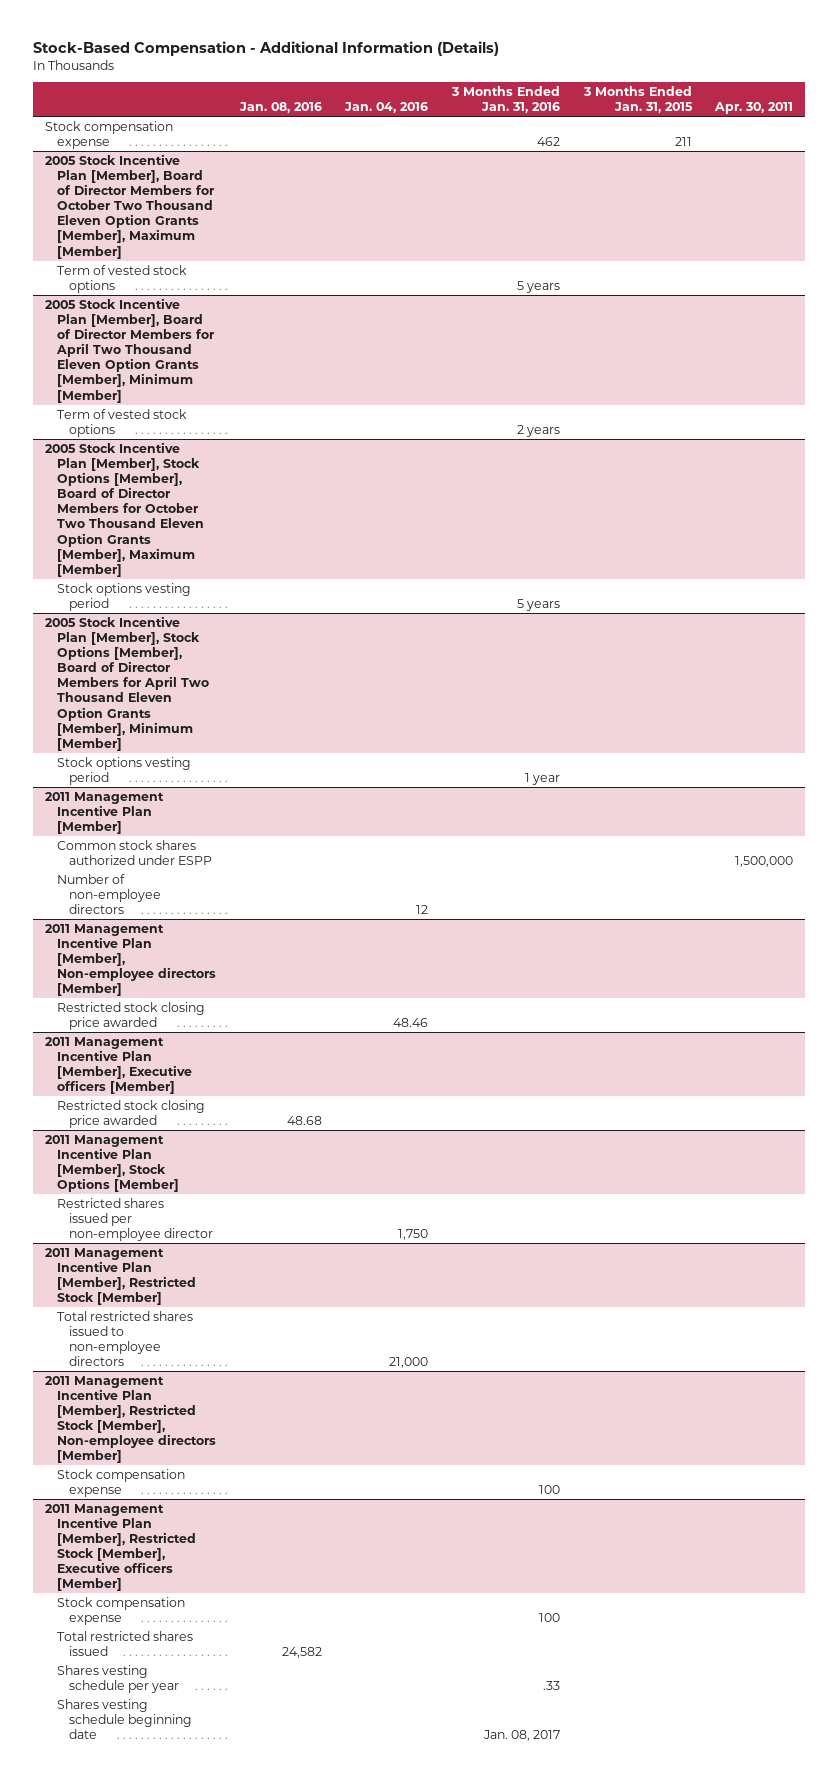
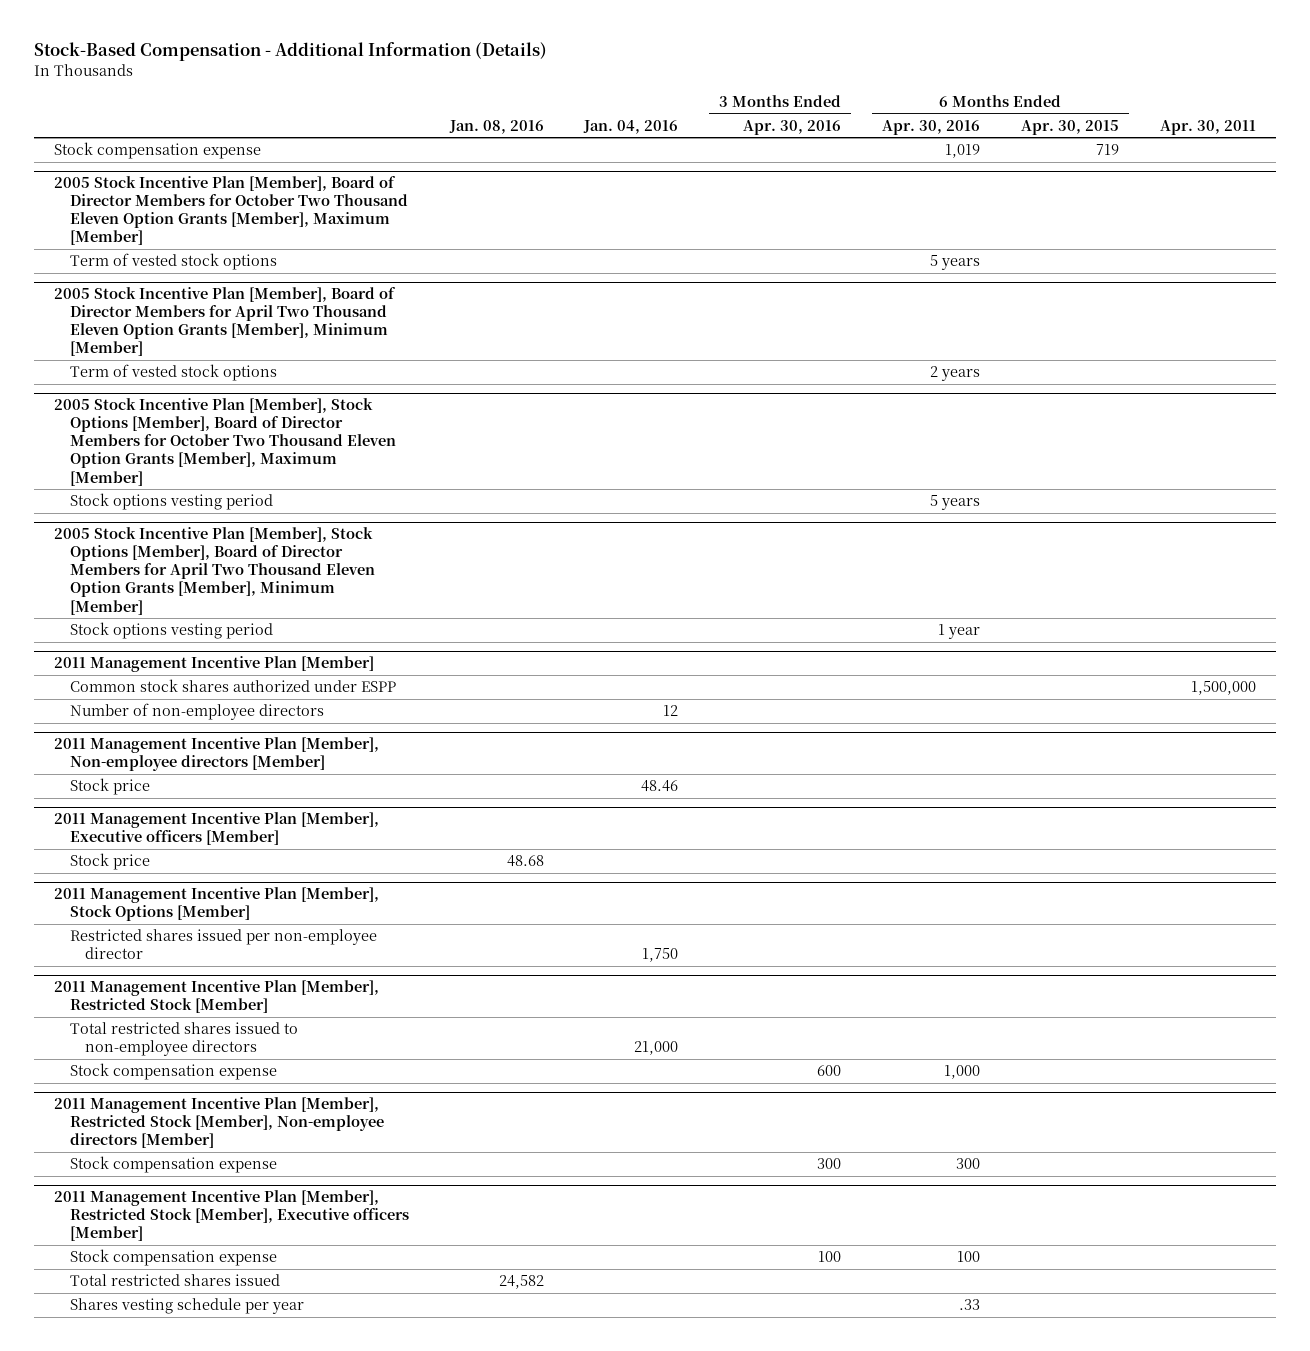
- | Jan. 08, 2016 | Jan. 04, 2016 | 3 Months Ended Jan. 31, 2016 | 3 Months Ended Jan. 31, 2015 | Apr. 30, 2011
+ | Jan. 08, 2016 | Jan. 04, 2016 | 3 Months Ended Apr. 30, 2016 | 6 Months Ended Apr. 30, 2016 | 6 Months Ended Apr. 30, 2015 | Apr. 30, 2011
@ 2011 Management Incentive Plan [Member], Non-employee directors [Member]
- Restricted stock closing price awarded | | 48.46 | | |
+ Stock price | | 48.46 | | | |
@ 2011 Management Incentive Plan [Member], Executive officers [Member]
- Restricted stock closing price awarded | 48.68 | | | |
+ Stock price | 48.68 | | | | |
@ 2011 Management Incentive Plan [Member], Restricted Stock [Member]
+ Stock compensation expense | | | 600 | 1,000 | |
@ 2011 Management Incentive Plan [Member], Restricted Stock [Member], Executive officers [Member]
- Shares vesting schedule beginning date | | | Jan. 08, 2017 | |

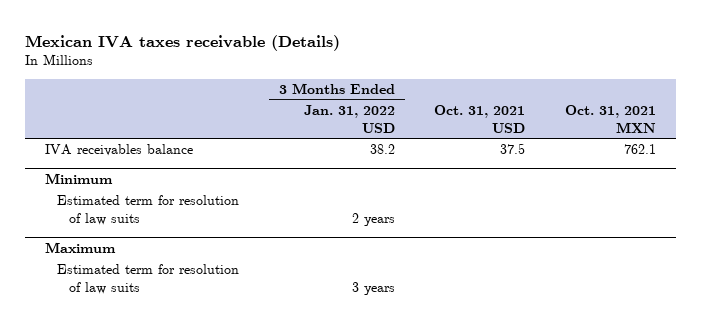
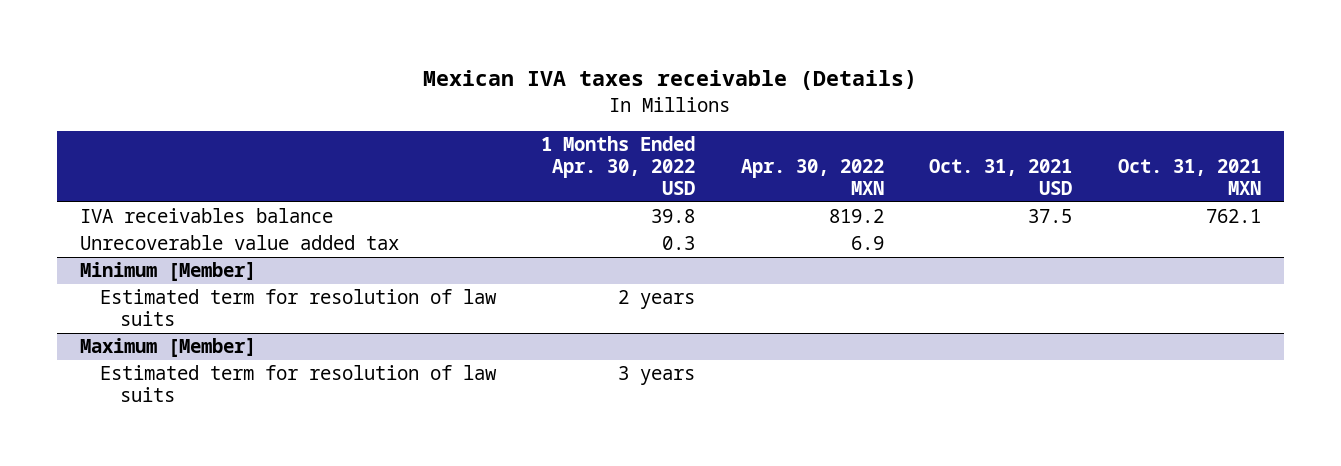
- | 3 Months Ended Jan. 31, 2022 USD | Oct. 31, 2021 USD | Oct. 31, 2021 MXN
+ | 1 Months Ended Apr. 30, 2022 USD | Apr. 30, 2022 MXN | Oct. 31, 2021 USD | Oct. 31, 2021 MXN
- Minimum
+ Unrecoverable value added tax | 0.3 | 6.9 | |
+ Minimum [Member]
- Maximum
+ Maximum [Member]

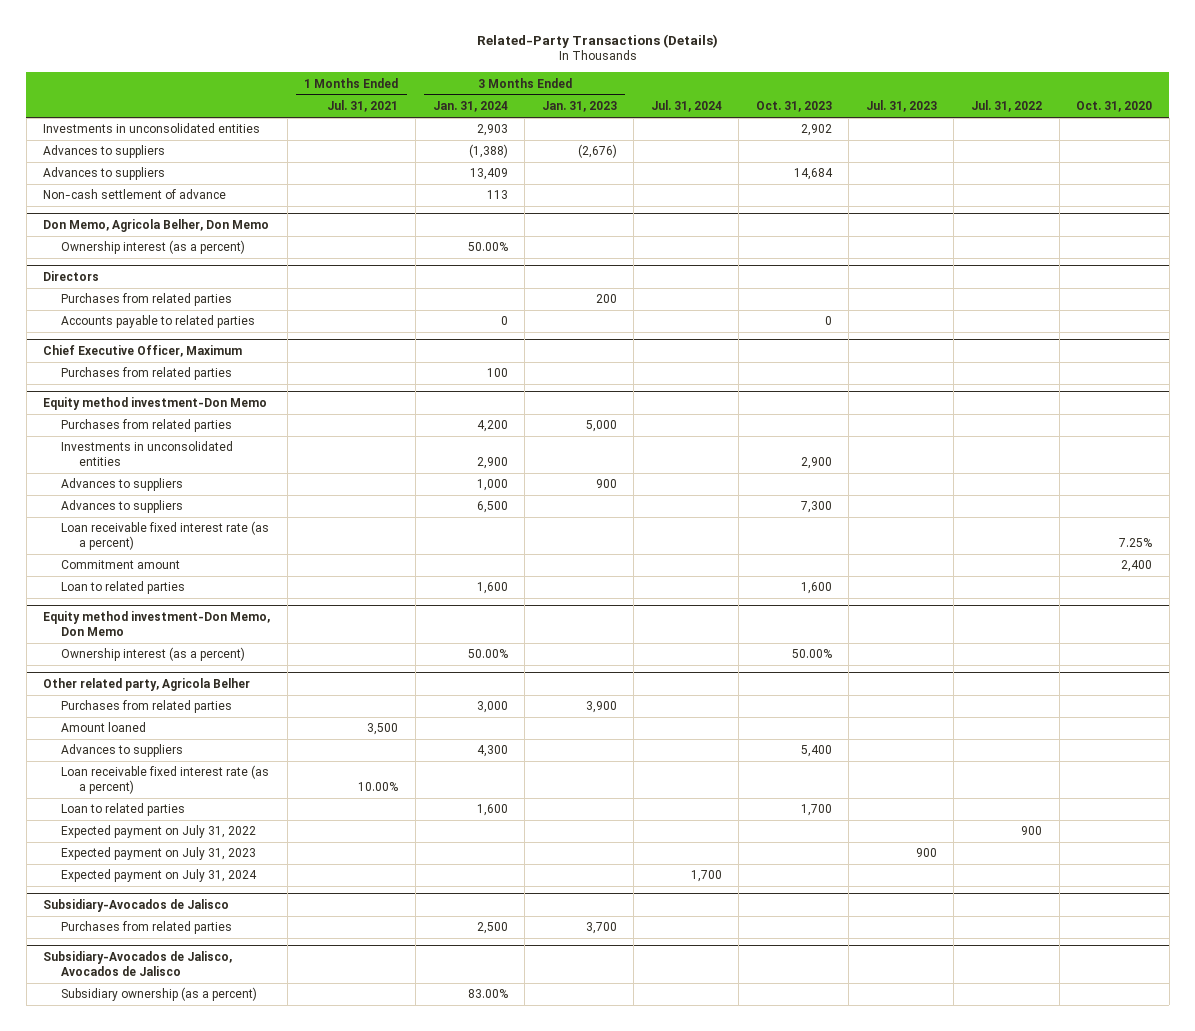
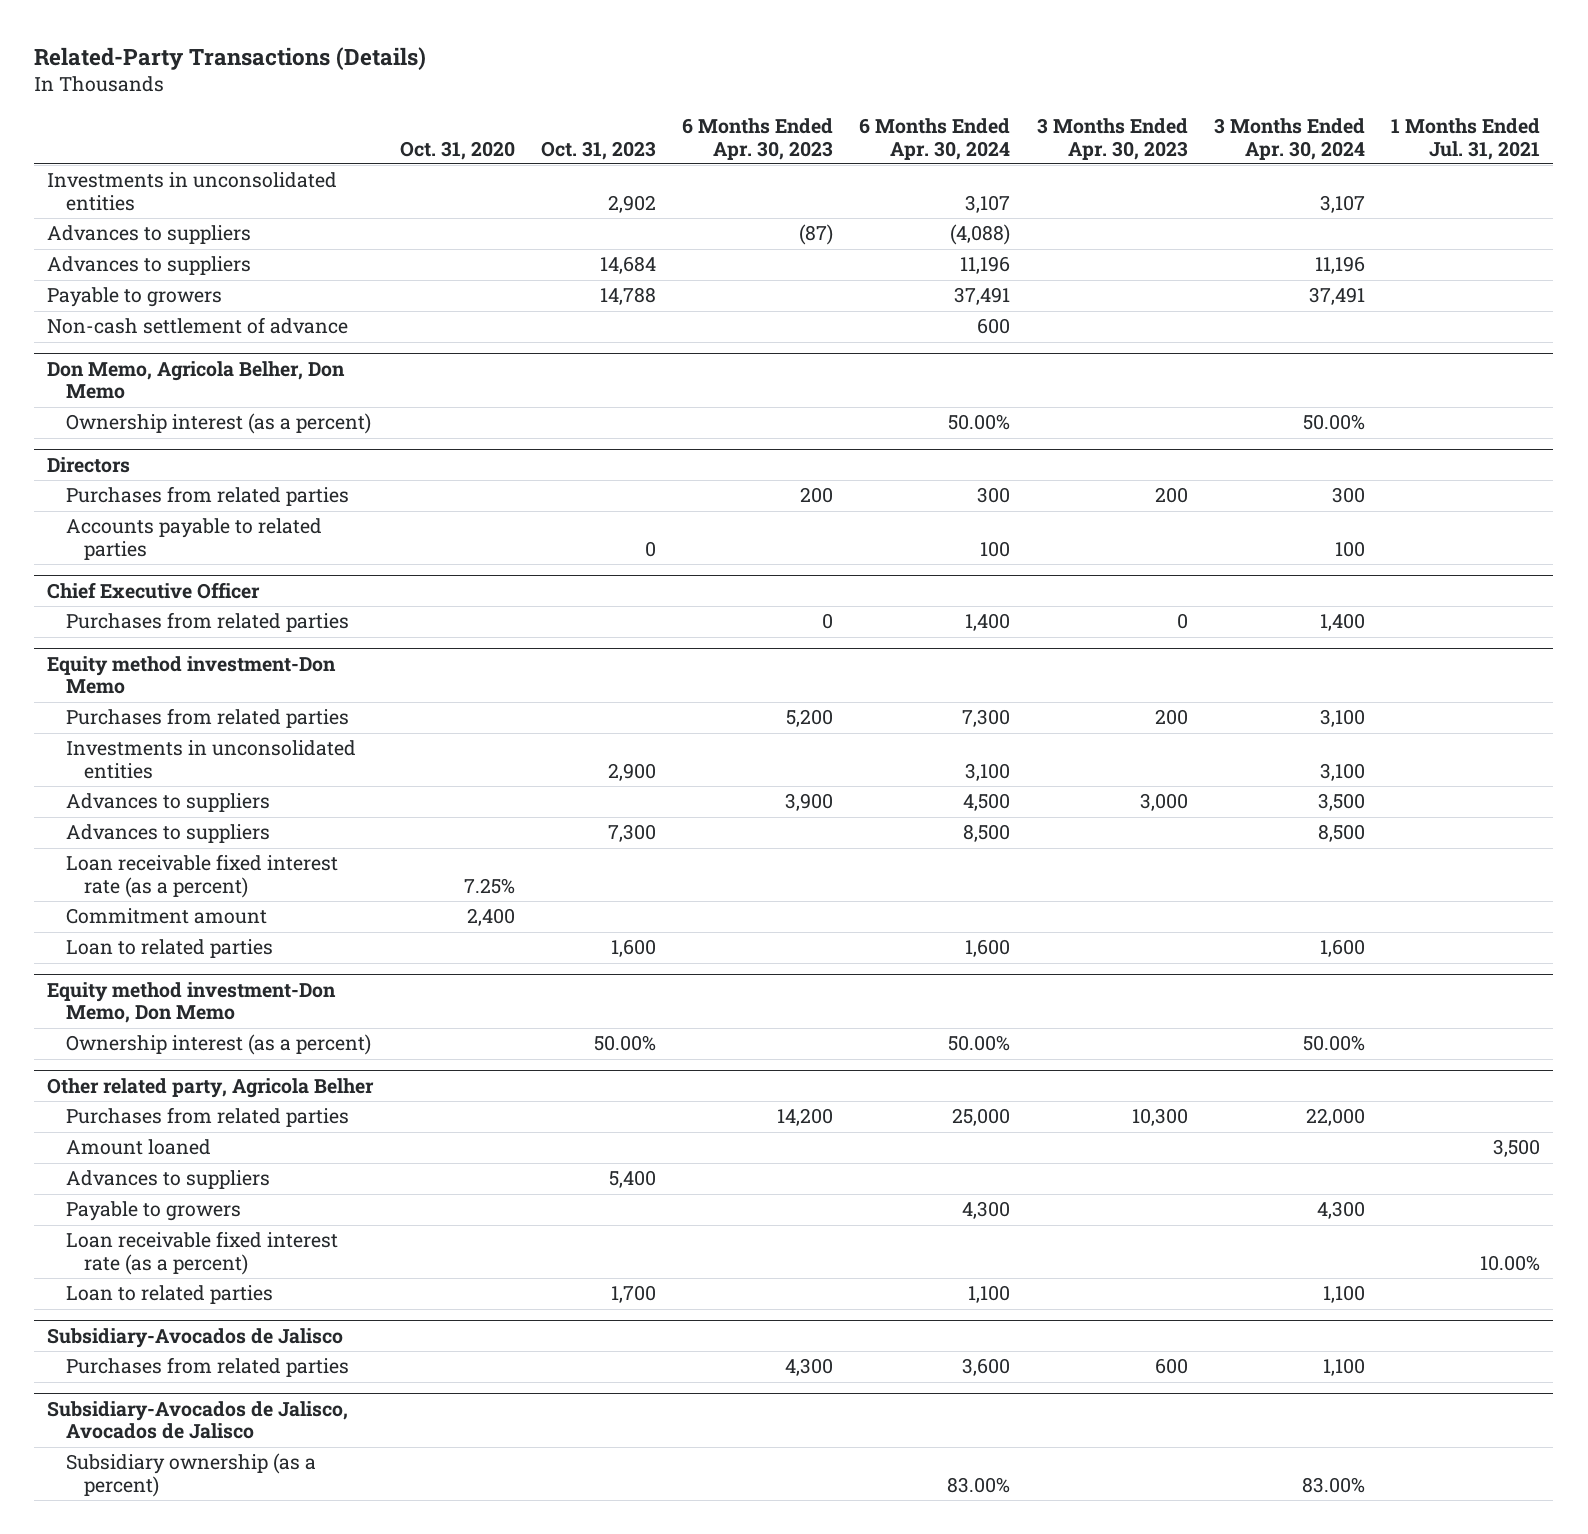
- | 1 Months Ended Jul. 31, 2021 | 3 Months Ended Jan. 31, 2024 | 3 Months Ended Jan. 31, 2023 | Jul. 31, 2024 | Oct. 31, 2023 | Jul. 31, 2023 | Jul. 31, 2022 | Oct. 31, 2020
+ | Oct. 31, 2020 | Oct. 31, 2023 | 6 Months Ended Apr. 30, 2023 | 6 Months Ended Apr. 30, 2024 | 3 Months Ended Apr. 30, 2023 | 3 Months Ended Apr. 30, 2024 | 1 Months Ended Jul. 31, 2021
+ Payable to growers | | 14,788 | | 37,491 | | 37,491 |
- Chief Executive Officer, Maximum
+ Chief Executive Officer
@ Other related party, Agricola Belher
+ Payable to growers | | | | 4,300 | | 4,300 |
- Expected payment on July 31, 2022 | | | | | | | 900 |
- Expected payment on July 31, 2023 | | | | | | 900 | |
- Expected payment on July 31, 2024 | | | | 1,700 | | | |

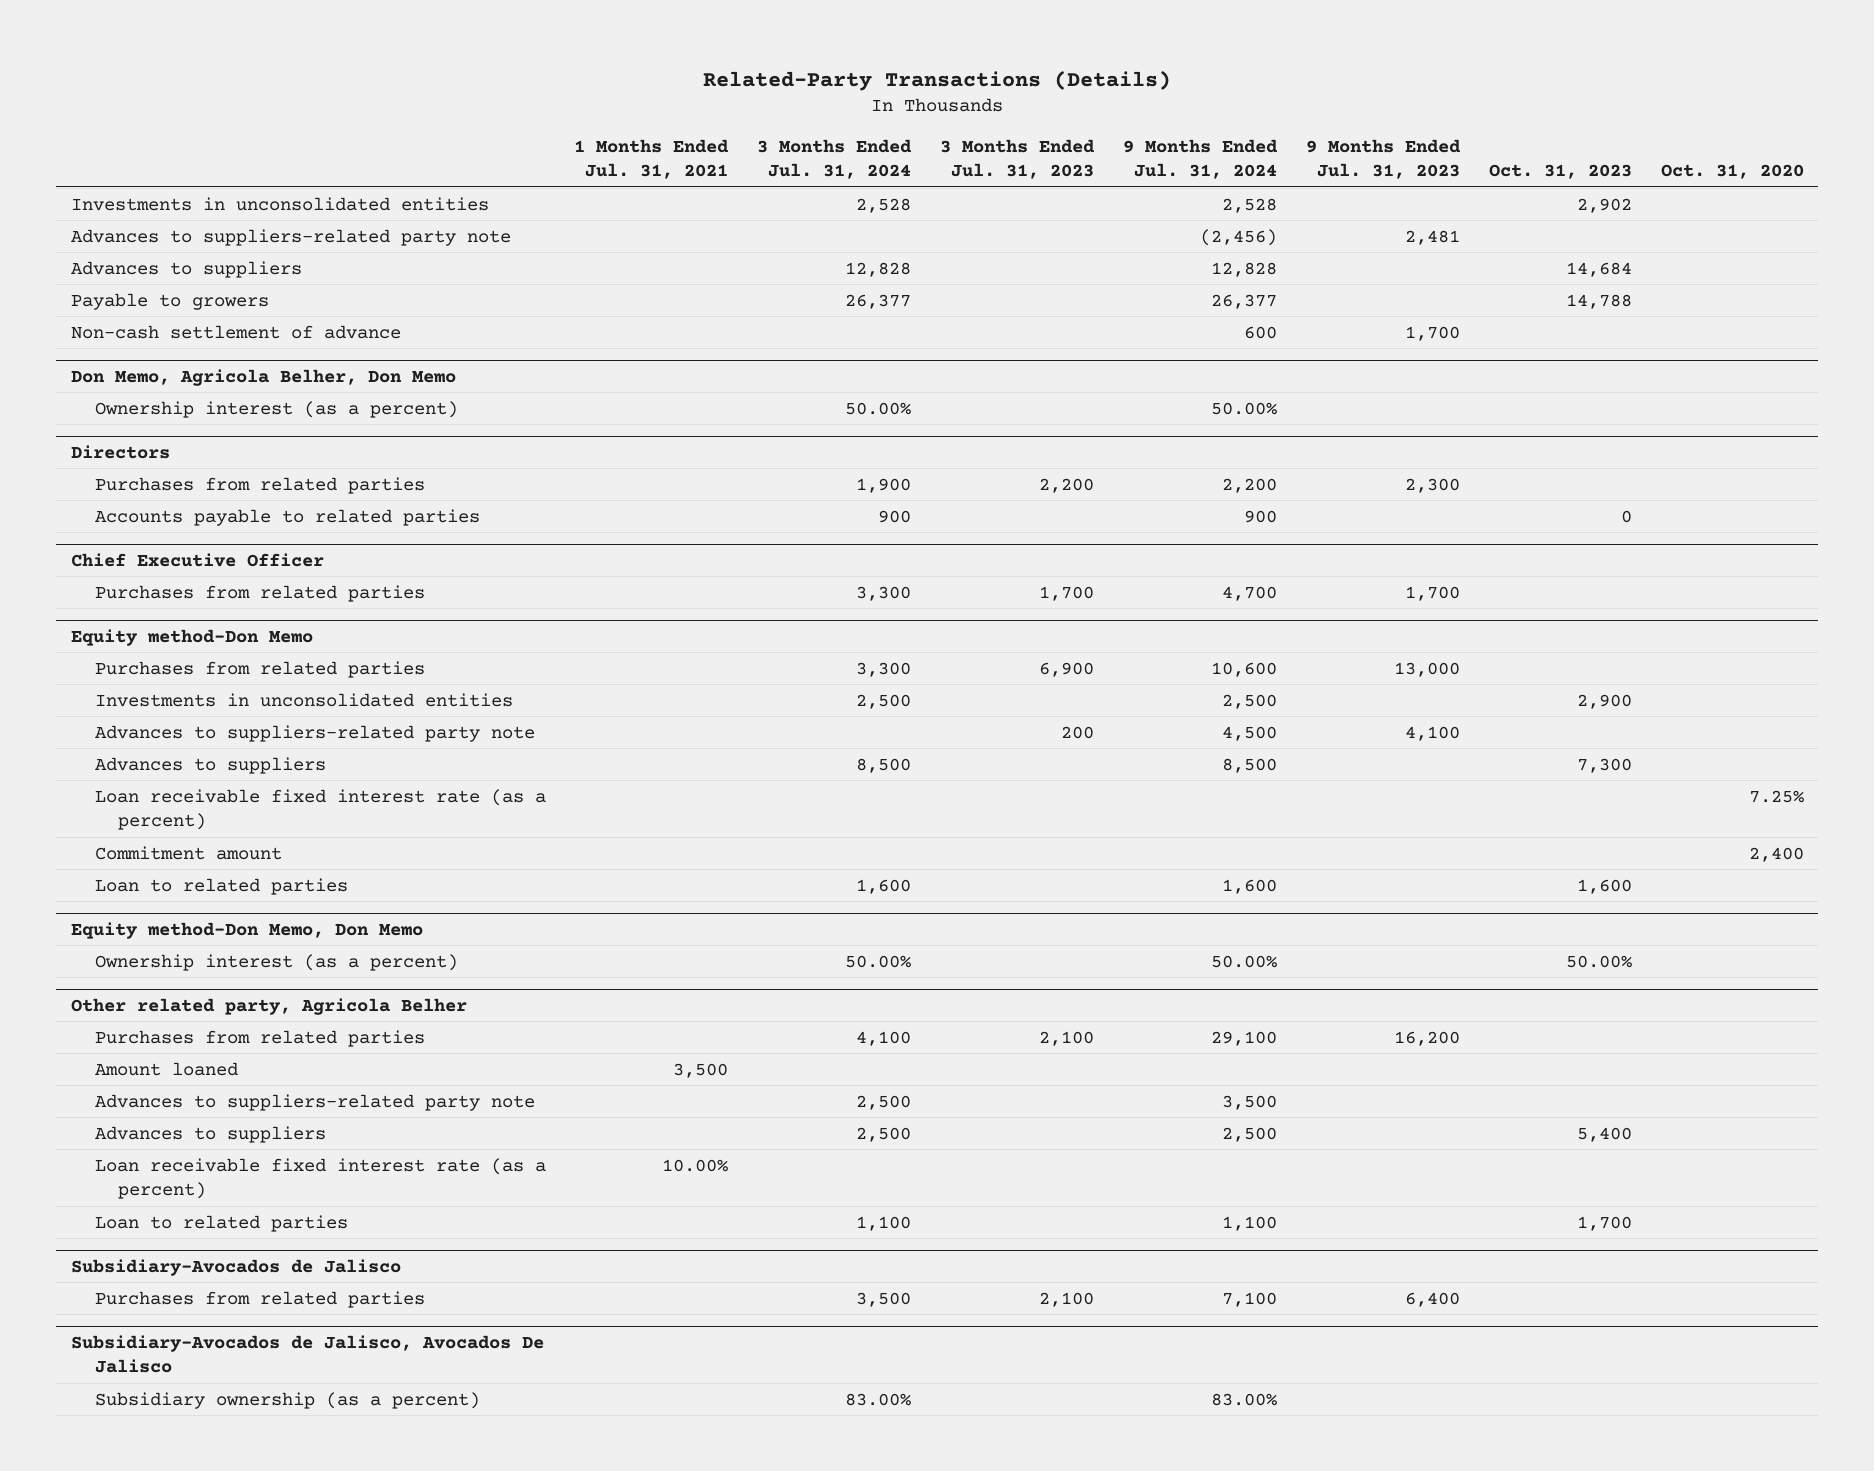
- | Oct. 31, 2020 | Oct. 31, 2023 | 6 Months Ended Apr. 30, 2023 | 6 Months Ended Apr. 30, 2024 | 3 Months Ended Apr. 30, 2023 | 3 Months Ended Apr. 30, 2024 | 1 Months Ended Jul. 31, 2021
+ | 1 Months Ended Jul. 31, 2021 | 3 Months Ended Jul. 31, 2024 | 3 Months Ended Jul. 31, 2023 | 9 Months Ended Jul. 31, 2024 | 9 Months Ended Jul. 31, 2023 | Oct. 31, 2023 | Oct. 31, 2020
- Advances to suppliers | | | (87) | (4,088) | | |
+ Advances to suppliers-related party note | | | | (2,456) | 2,481 | |
- Equity method investment-Don Memo
+ Equity method-Don Memo
- Advances to suppliers | | | 3,900 | 4,500 | 3,000 | 3,500 |
+ Advances to suppliers-related party note | | | 200 | 4,500 | 4,100 | |
- Equity method investment-Don Memo, Don Memo
+ Equity method-Don Memo, Don Memo
@ Other related party, Agricola Belher
+ Advances to suppliers-related party note | | 2,500 | | 3,500 | | |
- Payable to growers | | | | 4,300 | | 4,300 |
- Subsidiary-Avocados de Jalisco, Avocados de Jalisco
+ Subsidiary-Avocados de Jalisco, Avocados De Jalisco

